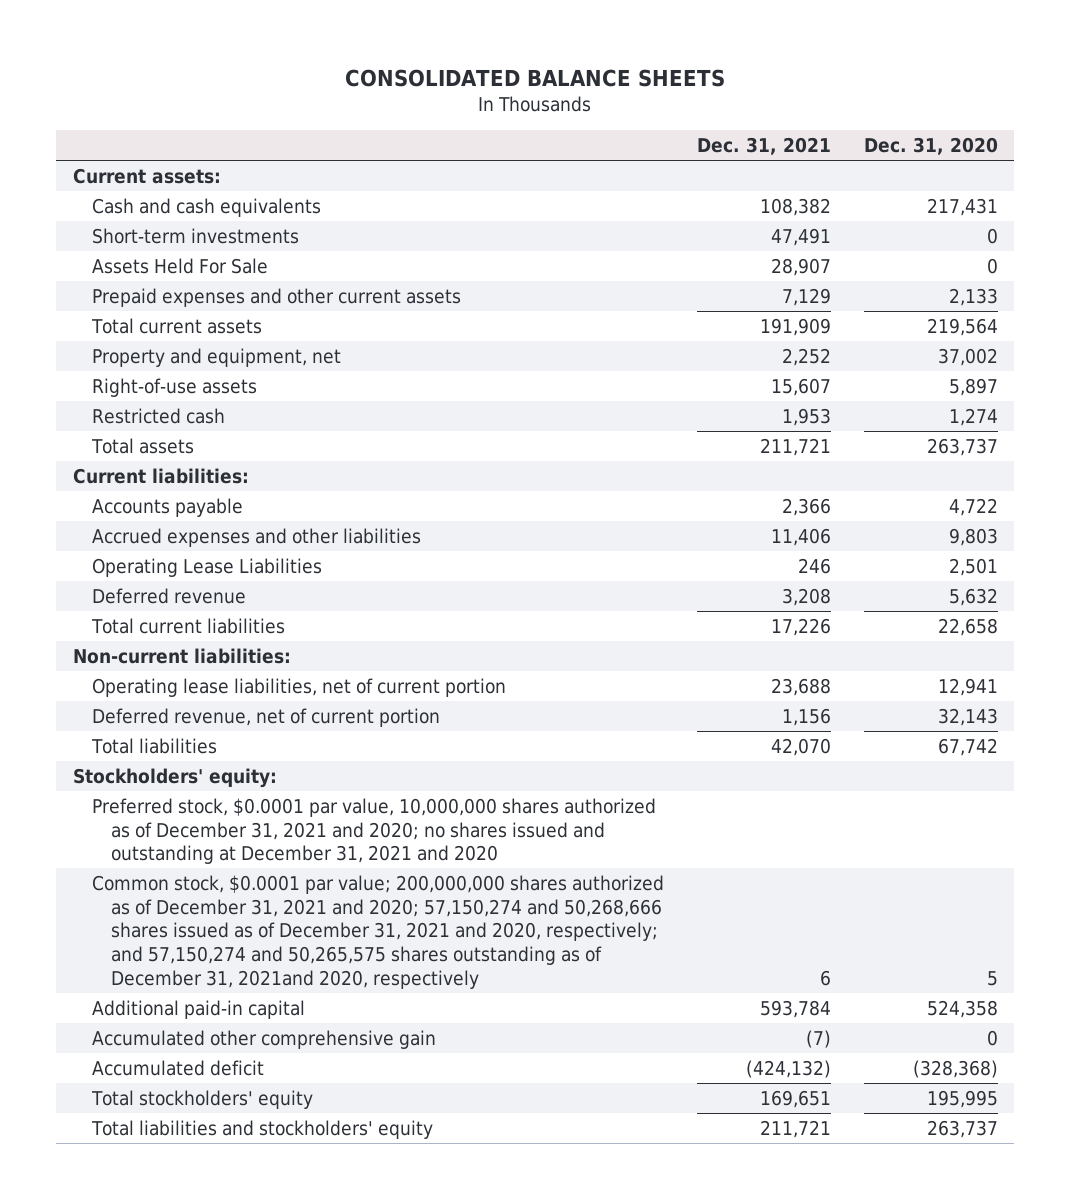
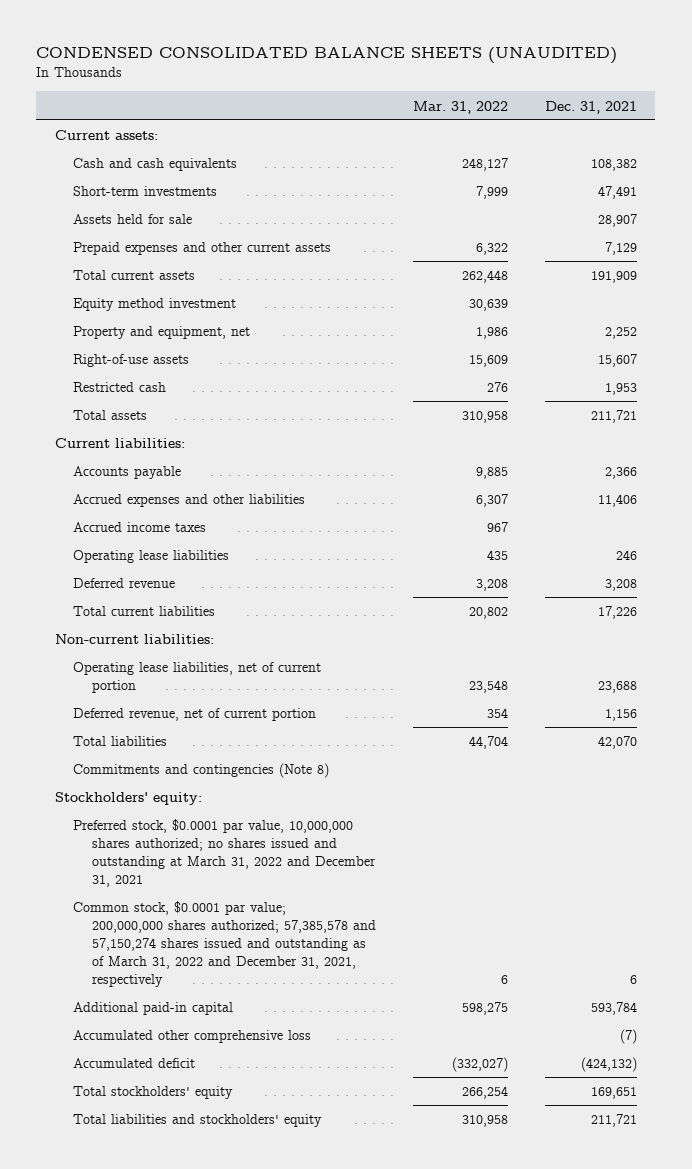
- CONSOLIDATED BALANCE SHEETS
+ CONDENSED CONSOLIDATED BALANCE SHEETS (UNAUDITED)
- | Dec. 31, 2021 | Dec. 31, 2020
+ | Mar. 31, 2022 | Dec. 31, 2021
- Assets Held For Sale | 28,907 | 0
+ Assets held for sale | | 28,907
+ Equity method investment | 30,639 |
- Operating Lease Liabilities | 246 | 2,501
+ Accrued income taxes | 967 |
+ Operating lease liabilities | 435 | 246
+ Commitments and contingencies (Note 8)
- Preferred stock, $0.0001 par value, 10,000,000 shares authorized as of December 31, 2021 and 2020; no shares issued and outstanding at December 31, 2021 and 2020
- Common stock, $0.0001 par value; 200,000,000 shares authorized as of December 31, 2021 and 2020; 57,150,274 and 50,268,666 shares issued as of December 31, 2021 and 2020, respectively; and 57,150,274 and 50,265,575 shares outstanding as of December 31, 2021and 2020, respectively | 6 | 5
+ Preferred stock, $0.0001 par value, 10,000,000 shares authorized; no shares issued and outstanding at March 31, 2022 and December 31, 2021
+ Common stock, $0.0001 par value; 200,000,000 shares authorized; 57,385,578 and 57,150,274 shares issued and outstanding as of March 31, 2022 and December 31, 2021, respectively | 6 | 6
- Accumulated other comprehensive gain | (7) | 0
+ Accumulated other comprehensive loss | | (7)

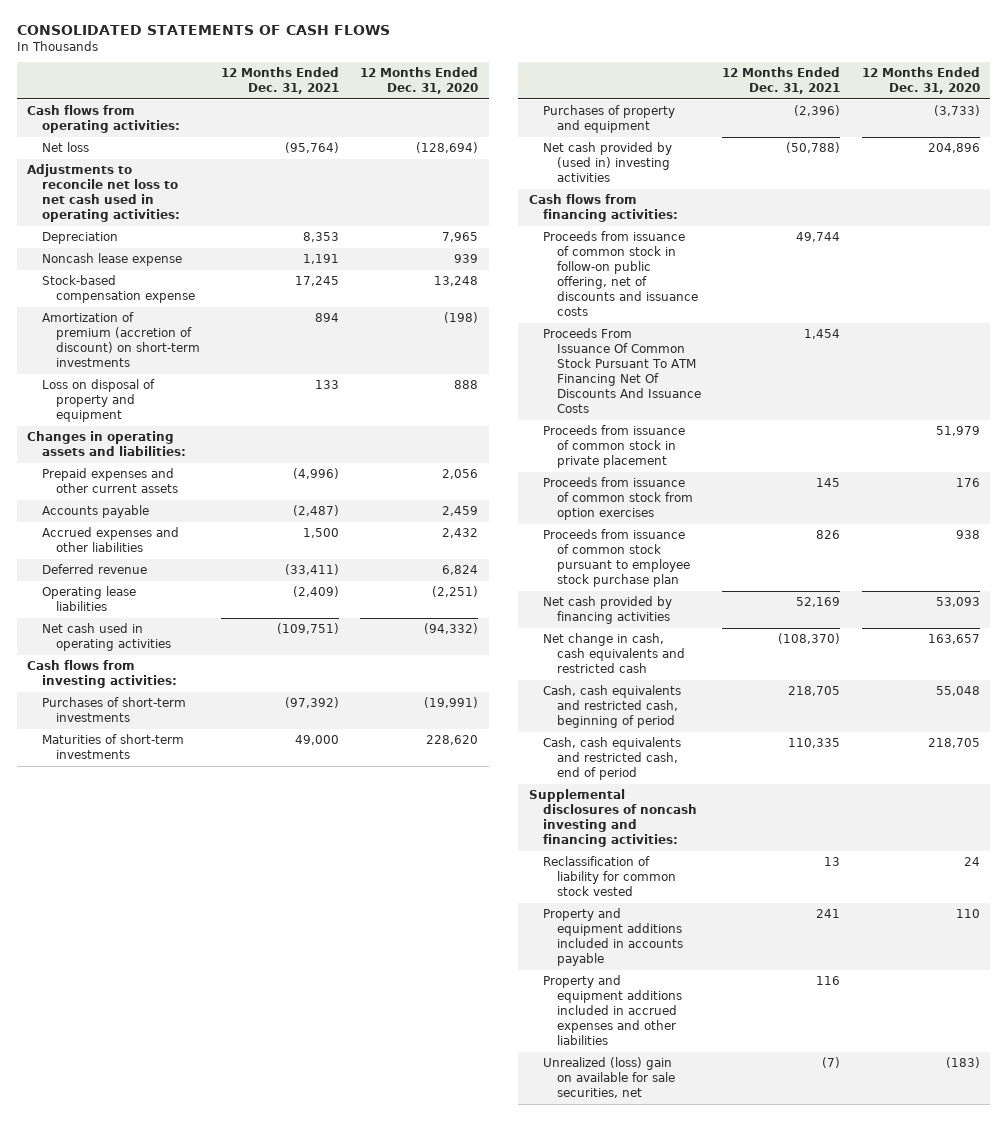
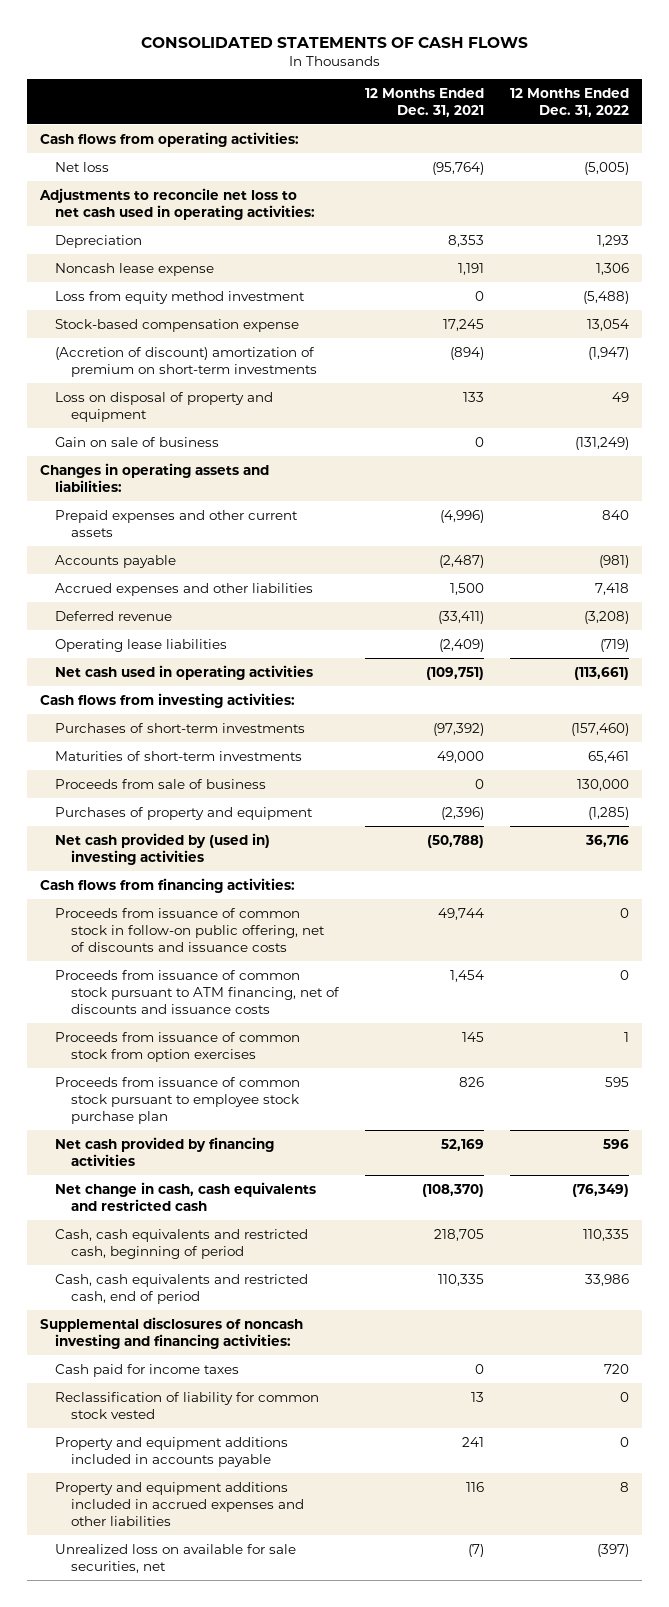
- | 12 Months Ended Dec. 31, 2021 | 12 Months Ended Dec. 31, 2020
+ | 12 Months Ended Dec. 31, 2021 | 12 Months Ended Dec. 31, 2022
+ Loss from equity method investment | 0 | (5,488)
- Amortization of premium (accretion of discount) on short-term investments | 894 | (198)
+ (Accretion of discount) amortization of premium on short-term investments | (894) | (1,947)
+ Gain on sale of business | 0 | (131,249)
+ Proceeds from sale of business | 0 | 130,000
- Proceeds From Issuance Of Common Stock Pursuant To ATM Financing Net Of Discounts And Issuance Costs | 1,454 |
- Proceeds from issuance of common stock in private placement | | 51,979
+ Proceeds from issuance of common stock pursuant to ATM financing, net of discounts and issuance costs | 1,454 | 0
+ Cash paid for income taxes | 0 | 720
- Unrealized (loss) gain on available for sale securities, net | (7) | (183)
+ Unrealized loss on available for sale securities, net | (7) | (397)

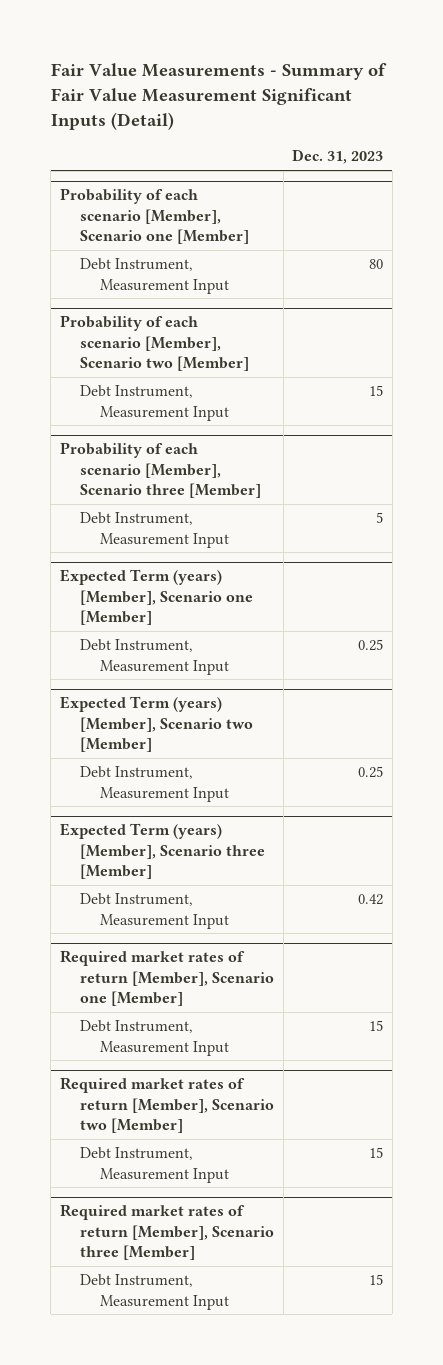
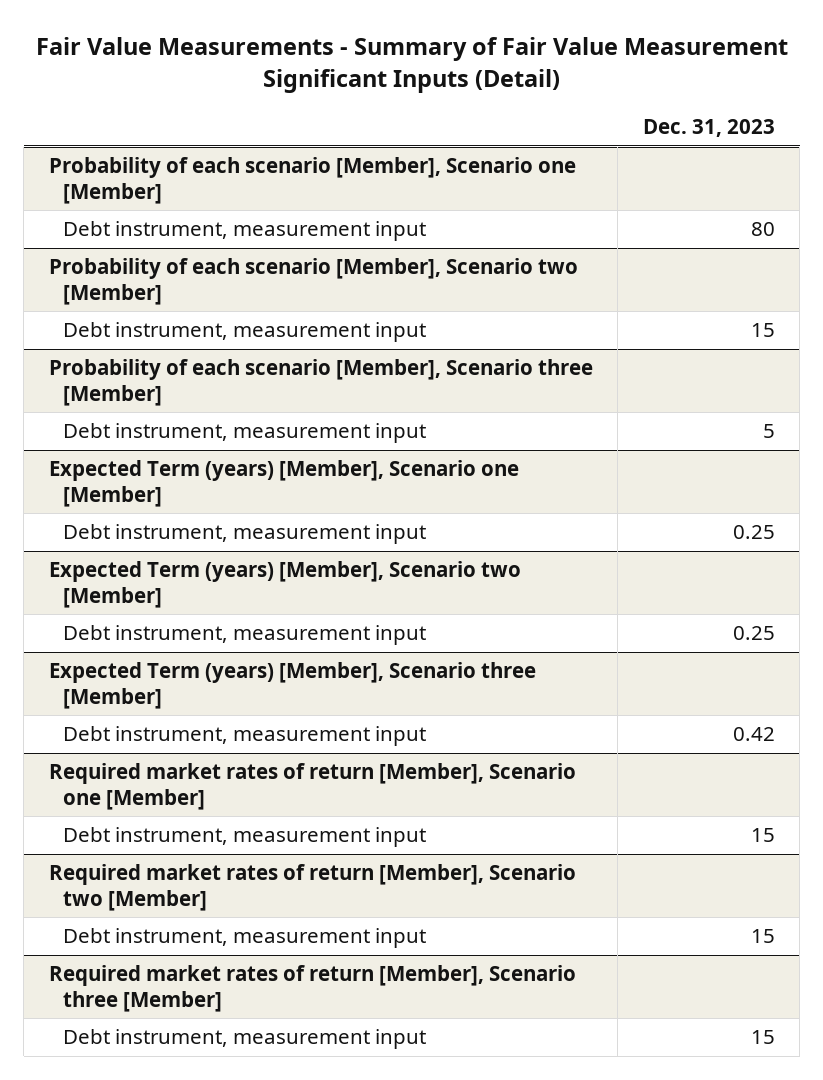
@ Probability of each scenario [Member], Scenario one [Member]
- Debt Instrument, Measurement Input | 80
+ Debt instrument, measurement input | 80
@ Probability of each scenario [Member], Scenario two [Member]
- Debt Instrument, Measurement Input | 15
+ Debt instrument, measurement input | 15
@ Probability of each scenario [Member], Scenario three [Member]
- Debt Instrument, Measurement Input | 5
+ Debt instrument, measurement input | 5
@ Expected Term (years) [Member], Scenario one [Member]
- Debt Instrument, Measurement Input | 0.25
+ Debt instrument, measurement input | 0.25
@ Expected Term (years) [Member], Scenario two [Member]
- Debt Instrument, Measurement Input | 0.25
+ Debt instrument, measurement input | 0.25
@ Expected Term (years) [Member], Scenario three [Member]
- Debt Instrument, Measurement Input | 0.42
+ Debt instrument, measurement input | 0.42
@ Required market rates of return [Member], Scenario one [Member]
- Debt Instrument, Measurement Input | 15
+ Debt instrument, measurement input | 15
@ Required market rates of return [Member], Scenario two [Member]
- Debt Instrument, Measurement Input | 15
+ Debt instrument, measurement input | 15
@ Required market rates of return [Member], Scenario three [Member]
- Debt Instrument, Measurement Input | 15
+ Debt instrument, measurement input | 15

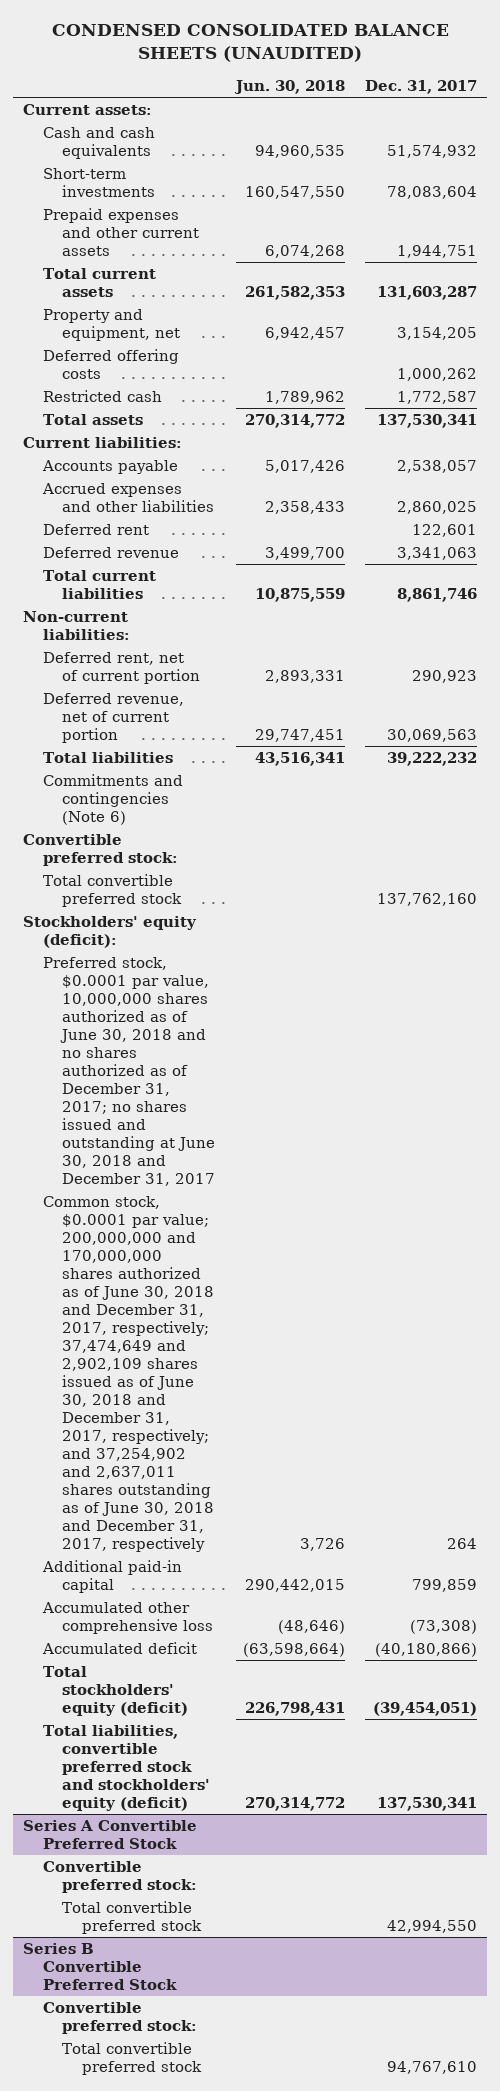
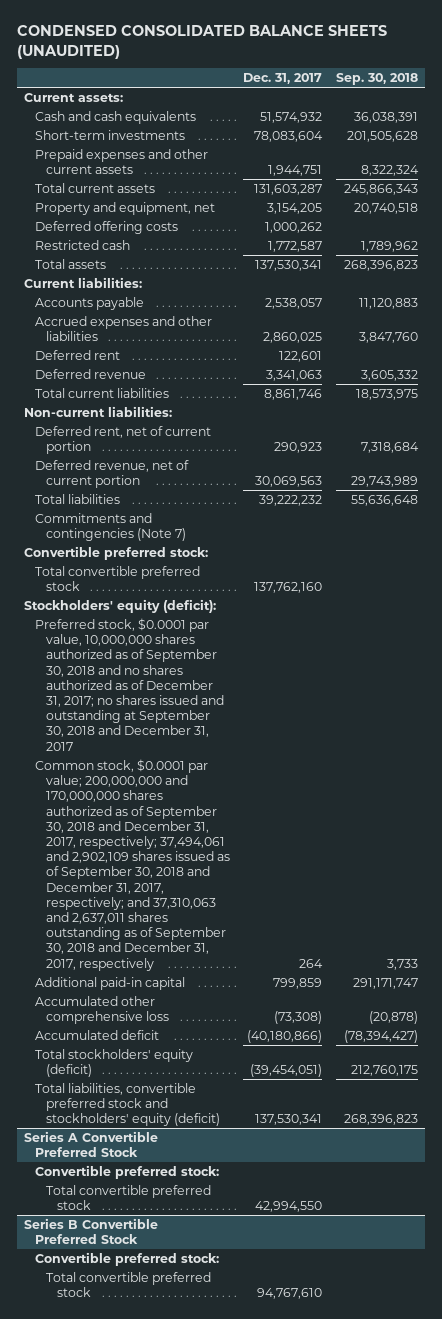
- | Jun. 30, 2018 | Dec. 31, 2017
+ | Dec. 31, 2017 | Sep. 30, 2018
- Commitments and contingencies (Note 6)
+ Commitments and contingencies (Note 7)
- Preferred stock, $0.0001 par value, 10,000,000 shares authorized as of June 30, 2018 and no shares authorized as of December 31, 2017; no shares issued and outstanding at June 30, 2018 and December 31, 2017
- Common stock, $0.0001 par value; 200,000,000 and 170,000,000 shares authorized as of June 30, 2018 and December 31, 2017, respectively; 37,474,649 and 2,902,109 shares issued as of June 30, 2018 and December 31, 2017, respectively; and 37,254,902 and 2,637,011 shares outstanding as of June 30, 2018 and December 31, 2017, respectively | 3,726 | 264
+ Preferred stock, $0.0001 par value, 10,000,000 shares authorized as of September 30, 2018 and no shares authorized as of December 31, 2017; no shares issued and outstanding at September 30, 2018 and December 31, 2017
+ Common stock, $0.0001 par value; 200,000,000 and 170,000,000 shares authorized as of September 30, 2018 and December 31, 2017, respectively; 37,494,061 and 2,902,109 shares issued as of September 30, 2018 and December 31, 2017, respectively; and 37,310,063 and 2,637,011 shares outstanding as of September 30, 2018 and December 31, 2017, respectively | 264 | 3,733

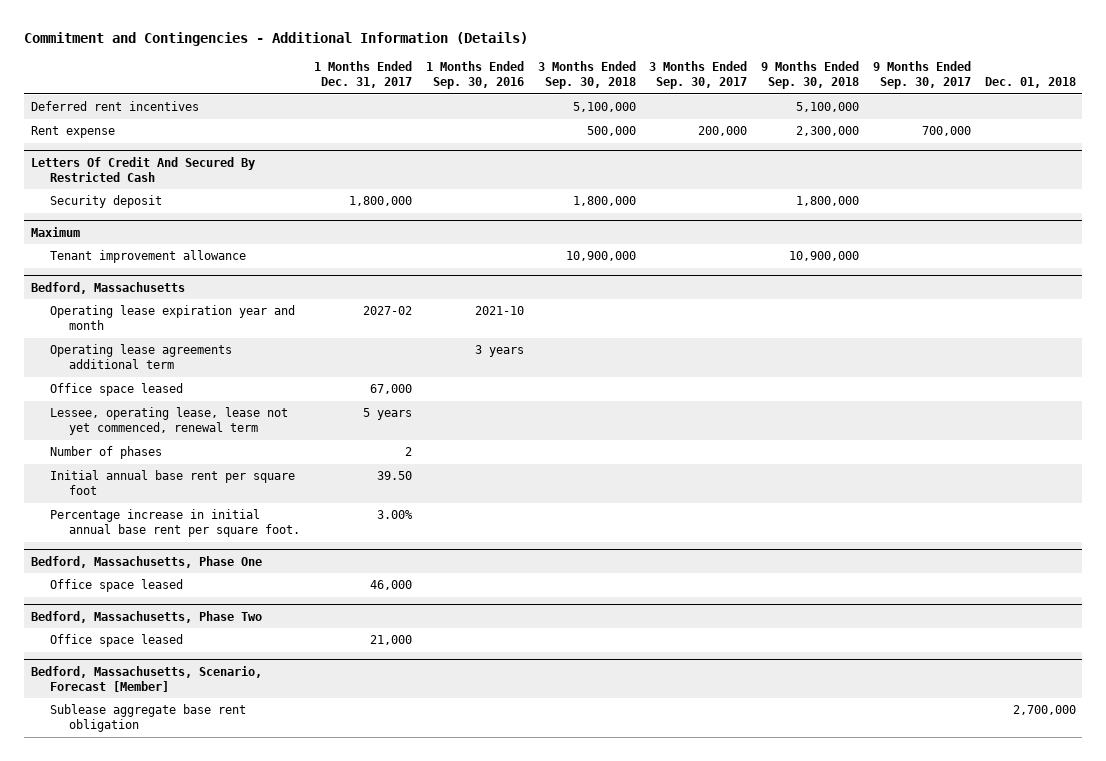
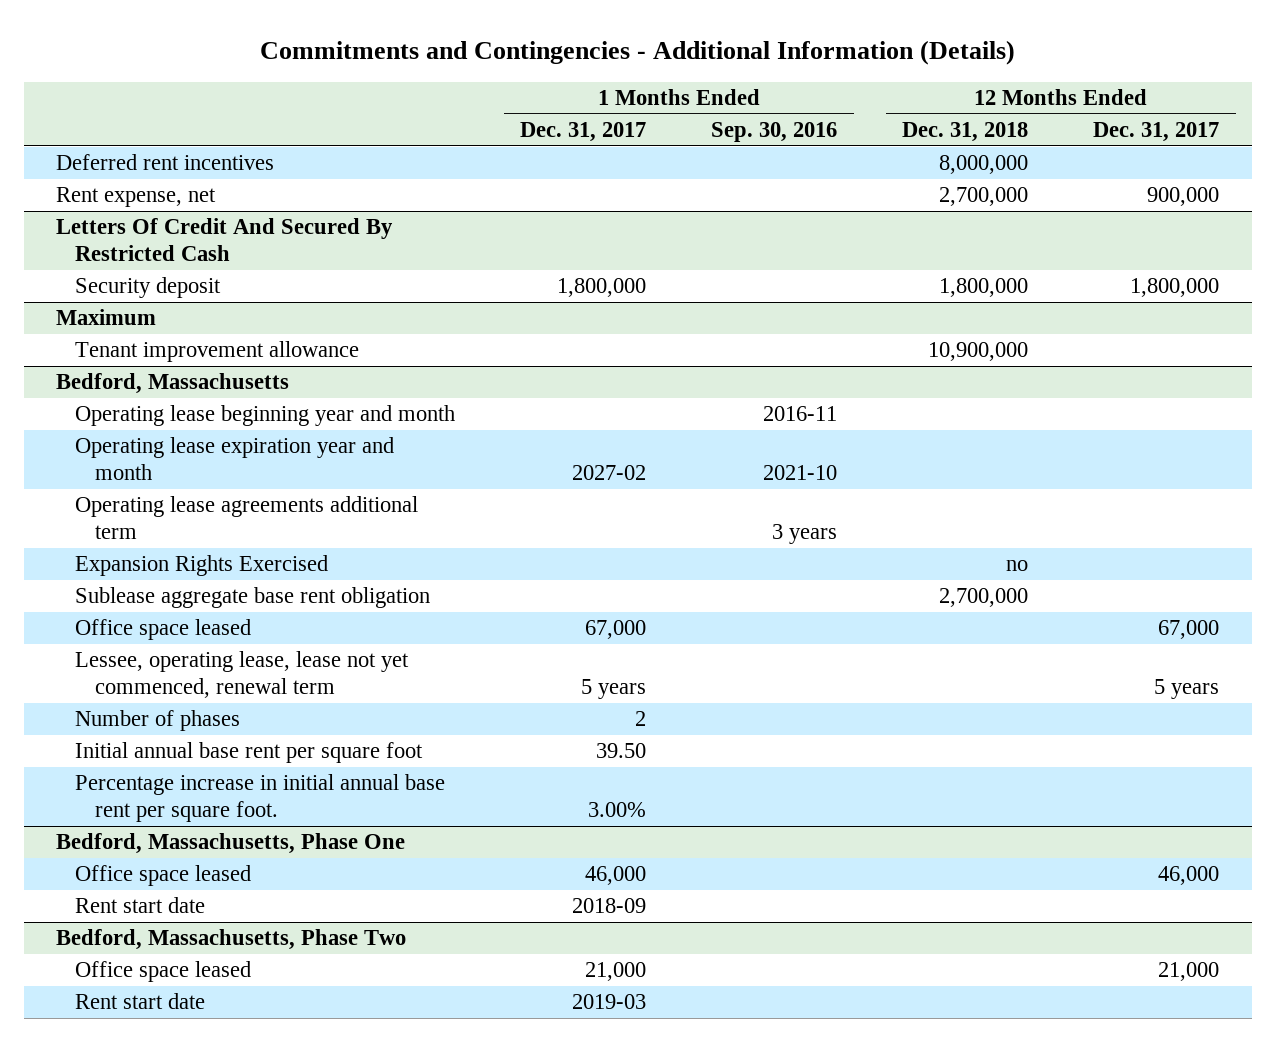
- Commitment and Contingencies - Additional Information (Details)
+ Commitments and Contingencies - Additional Information (Details)
- | 1 Months Ended Dec. 31, 2017 | 1 Months Ended Sep. 30, 2016 | 3 Months Ended Sep. 30, 2018 | 3 Months Ended Sep. 30, 2017 | 9 Months Ended Sep. 30, 2018 | 9 Months Ended Sep. 30, 2017 | Dec. 01, 2018
+ | 1 Months Ended Dec. 31, 2017 | 1 Months Ended Sep. 30, 2016 | 12 Months Ended Dec. 31, 2018 | 12 Months Ended Dec. 31, 2017
- Rent expense | | | 500,000 | 200,000 | 2,300,000 | 700,000 |
+ Rent expense, net | | | 2,700,000 | 900,000
@ Bedford, Massachusetts
+ Operating lease beginning year and month | | 2016-11 | |
+ Expansion Rights Exercised | | | no |
+ Sublease aggregate base rent obligation | | | 2,700,000 |
@ Bedford, Massachusetts, Phase One
+ Rent start date | 2018-09 | | |
- Bedford, Massachusetts, Scenario, Forecast [Member]
- Sublease aggregate base rent obligation | | | | | | | 2,700,000
@ Bedford, Massachusetts, Phase Two
+ Rent start date | 2019-03 | | |

